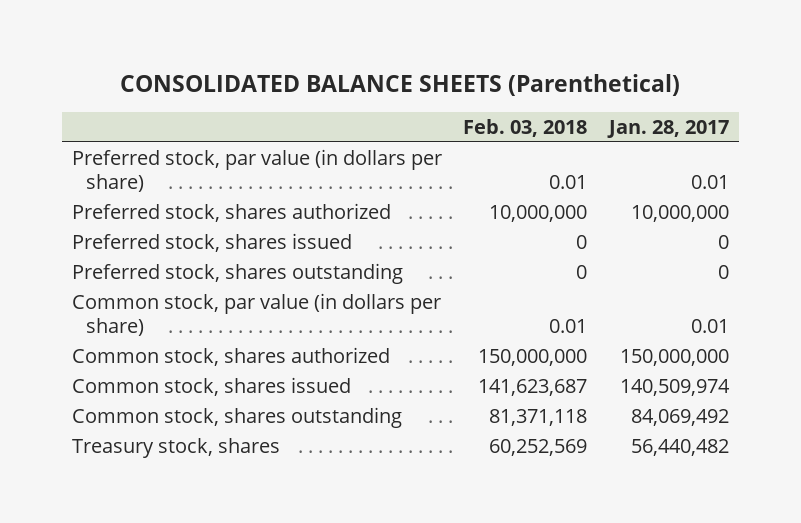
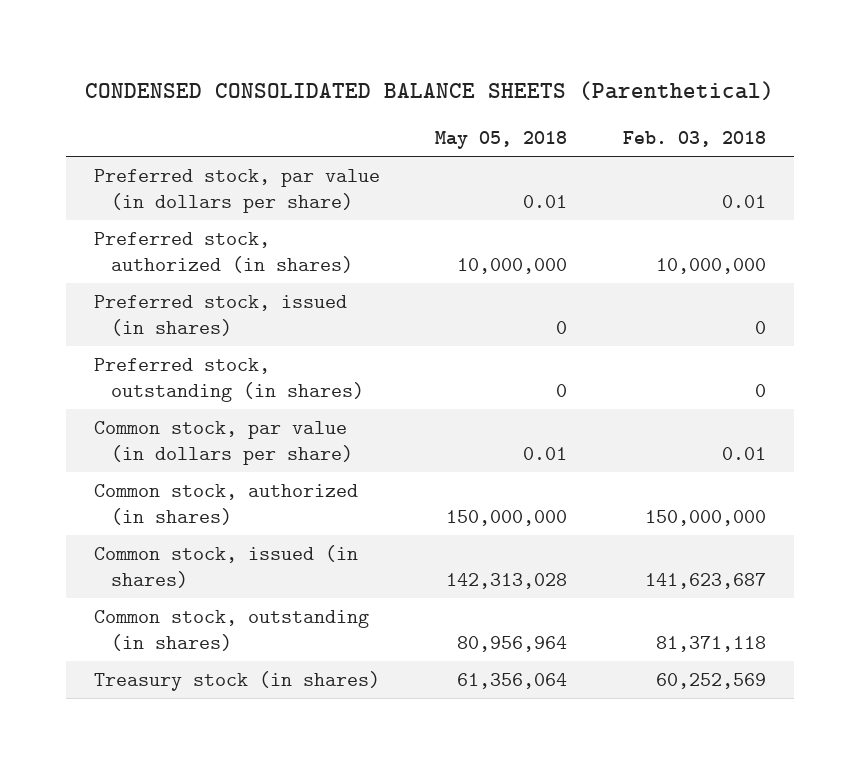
- CONSOLIDATED BALANCE SHEETS (Parenthetical)
+ CONDENSED CONSOLIDATED BALANCE SHEETS (Parenthetical)
- | Feb. 03, 2018 | Jan. 28, 2017
+ | May 05, 2018 | Feb. 03, 2018
- Preferred stock, shares authorized | 10,000,000 | 10,000,000
- Preferred stock, shares issued | 0 | 0
- Preferred stock, shares outstanding | 0 | 0
+ Preferred stock, authorized (in shares) | 10,000,000 | 10,000,000
+ Preferred stock, issued (in shares) | 0 | 0
+ Preferred stock, outstanding (in shares) | 0 | 0
- Common stock, shares authorized | 150,000,000 | 150,000,000
- Common stock, shares issued | 141,623,687 | 140,509,974
- Common stock, shares outstanding | 81,371,118 | 84,069,492
- Treasury stock, shares | 60,252,569 | 56,440,482
+ Common stock, authorized (in shares) | 150,000,000 | 150,000,000
+ Common stock, issued (in shares) | 142,313,028 | 141,623,687
+ Common stock, outstanding (in shares) | 80,956,964 | 81,371,118
+ Treasury stock (in shares) | 61,356,064 | 60,252,569

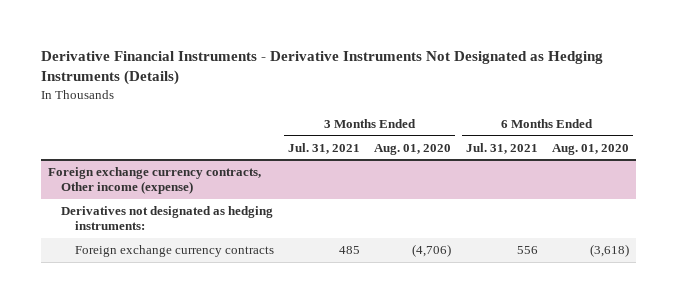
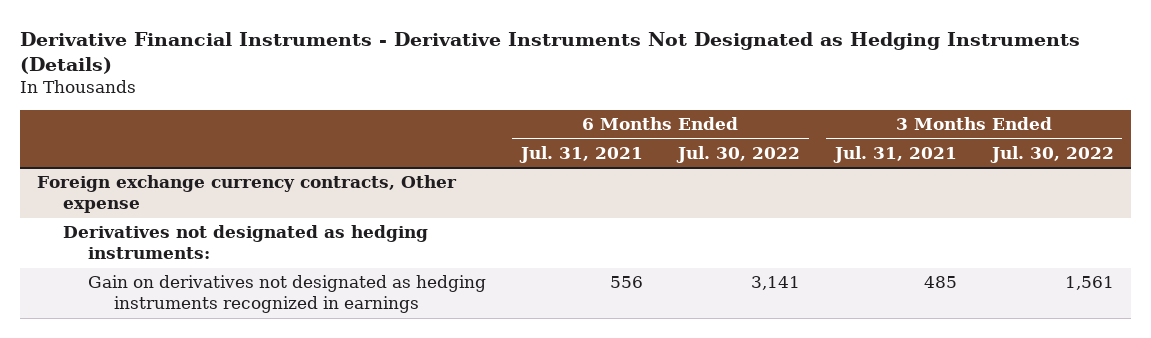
- | 3 Months Ended Jul. 31, 2021 | 3 Months Ended Aug. 01, 2020 | 6 Months Ended Jul. 31, 2021 | 6 Months Ended Aug. 01, 2020
+ | 6 Months Ended Jul. 31, 2021 | 6 Months Ended Jul. 30, 2022 | 3 Months Ended Jul. 31, 2021 | 3 Months Ended Jul. 30, 2022
- Foreign exchange currency contracts, Other income (expense)
+ Foreign exchange currency contracts, Other expense
- Foreign exchange currency contracts | 485 | (4,706) | 556 | (3,618)
+ Gain on derivatives not designated as hedging instruments recognized in earnings | 556 | 3,141 | 485 | 1,561

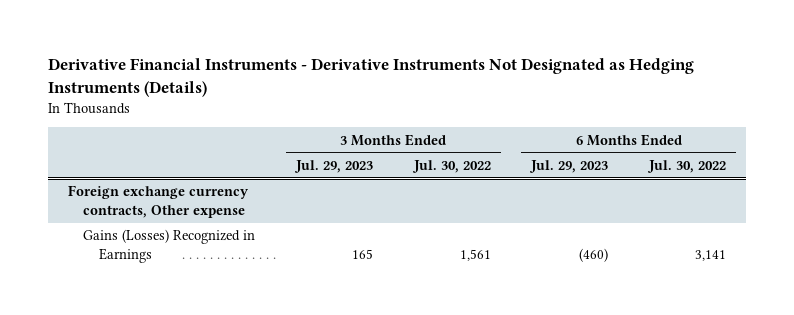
- | 6 Months Ended Jul. 31, 2021 | 6 Months Ended Jul. 30, 2022 | 3 Months Ended Jul. 31, 2021 | 3 Months Ended Jul. 30, 2022
+ | 3 Months Ended Jul. 29, 2023 | 3 Months Ended Jul. 30, 2022 | 6 Months Ended Jul. 29, 2023 | 6 Months Ended Jul. 30, 2022
@ Foreign exchange currency contracts, Other expense
- Derivatives not designated as hedging instruments:
- Gain on derivatives not designated as hedging instruments recognized in earnings | 556 | 3,141 | 485 | 1,561
+ Gains (Losses) Recognized in Earnings | 165 | 1,561 | (460) | 3,141

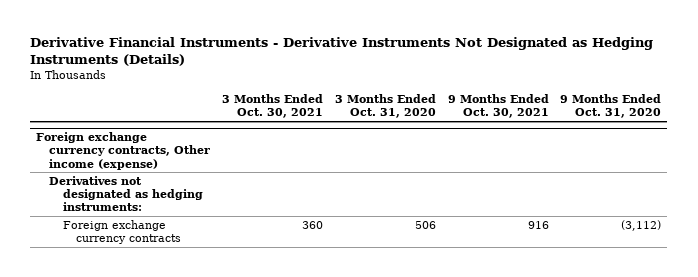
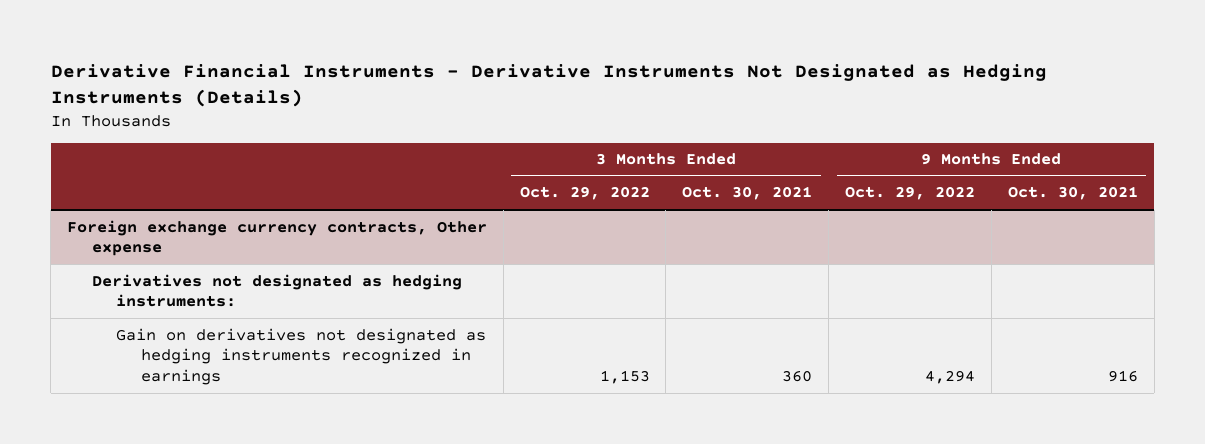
- | 3 Months Ended Oct. 30, 2021 | 3 Months Ended Oct. 31, 2020 | 9 Months Ended Oct. 30, 2021 | 9 Months Ended Oct. 31, 2020
+ | 3 Months Ended Oct. 29, 2022 | 3 Months Ended Oct. 30, 2021 | 9 Months Ended Oct. 29, 2022 | 9 Months Ended Oct. 30, 2021
- Foreign exchange currency contracts, Other income (expense)
+ Foreign exchange currency contracts, Other expense
- Foreign exchange currency contracts | 360 | 506 | 916 | (3,112)
+ Gain on derivatives not designated as hedging instruments recognized in earnings | 1,153 | 360 | 4,294 | 916

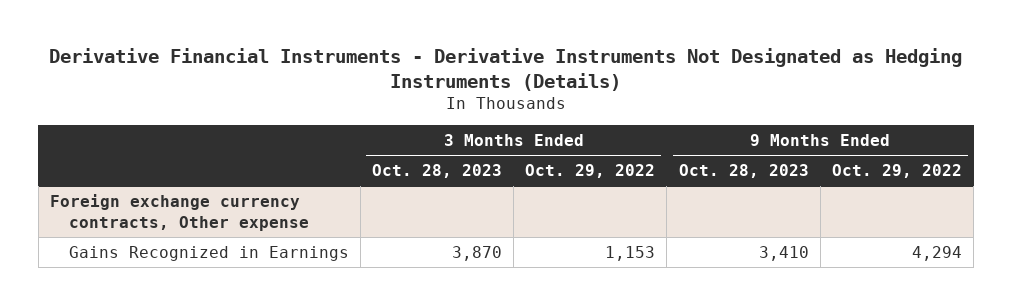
- | 3 Months Ended Oct. 29, 2022 | 3 Months Ended Oct. 30, 2021 | 9 Months Ended Oct. 29, 2022 | 9 Months Ended Oct. 30, 2021
+ | 3 Months Ended Oct. 28, 2023 | 3 Months Ended Oct. 29, 2022 | 9 Months Ended Oct. 28, 2023 | 9 Months Ended Oct. 29, 2022
@ Foreign exchange currency contracts, Other expense
- Derivatives not designated as hedging instruments:
- Gain on derivatives not designated as hedging instruments recognized in earnings | 1,153 | 360 | 4,294 | 916
+ Gains Recognized in Earnings | 3,870 | 1,153 | 3,410 | 4,294

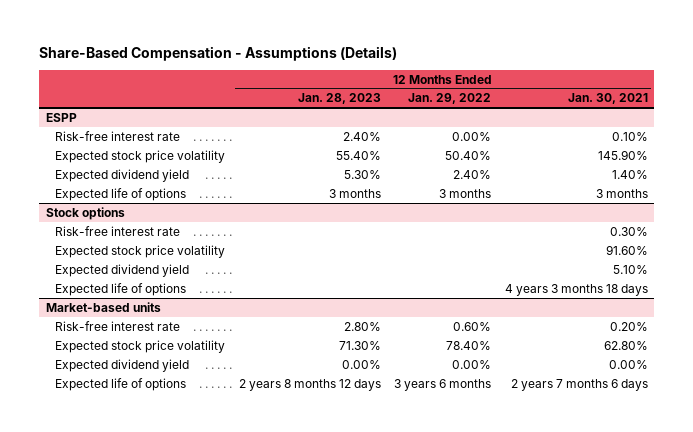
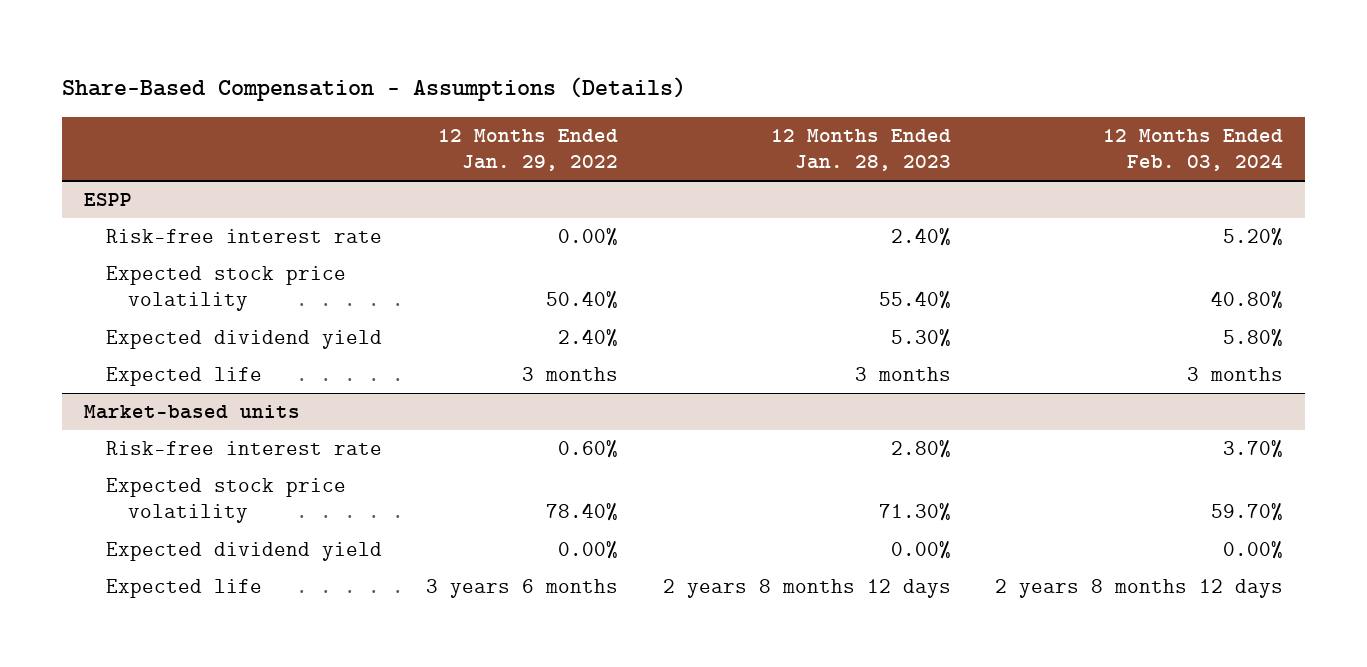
- | 12 Months Ended Jan. 28, 2023 | 12 Months Ended Jan. 29, 2022 | 12 Months Ended Jan. 30, 2021
+ | 12 Months Ended Jan. 29, 2022 | 12 Months Ended Jan. 28, 2023 | 12 Months Ended Feb. 03, 2024
@ ESPP
- Expected life of options | 3 months | 3 months | 3 months
- Stock options
- Risk-free interest rate | | | 0.30%
- Expected stock price volatility | | | 91.60%
- Expected dividend yield | | | 5.10%
- Expected life of options | | | 4 years 3 months 18 days
@ ESPP
+ Expected life | 3 months | 3 months | 3 months
@ Market-based units
- Expected life of options | 2 years 8 months 12 days | 3 years 6 months | 2 years 7 months 6 days
+ Expected life | 3 years 6 months | 2 years 8 months 12 days | 2 years 8 months 12 days

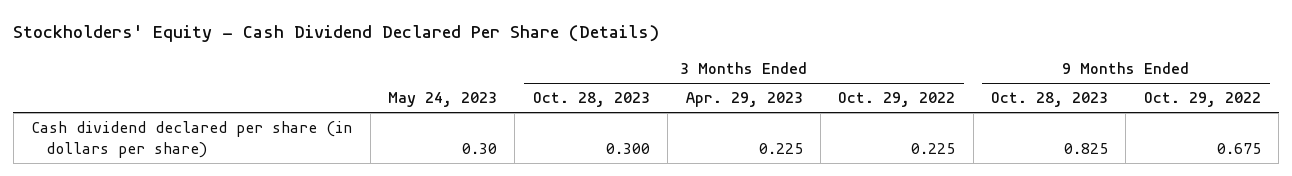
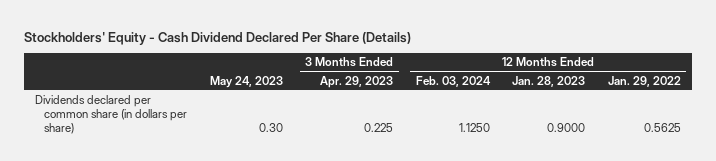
- | May 24, 2023 | 3 Months Ended Oct. 28, 2023 | 3 Months Ended Apr. 29, 2023 | 3 Months Ended Oct. 29, 2022 | 9 Months Ended Oct. 28, 2023 | 9 Months Ended Oct. 29, 2022
+ | May 24, 2023 | 3 Months Ended Apr. 29, 2023 | 12 Months Ended Feb. 03, 2024 | 12 Months Ended Jan. 28, 2023 | 12 Months Ended Jan. 29, 2022
- Cash dividend declared per share (in dollars per share) | 0.30 | 0.300 | 0.225 | 0.225 | 0.825 | 0.675
+ Dividends declared per common share (in dollars per share) | 0.30 | 0.225 | 1.1250 | 0.9000 | 0.5625

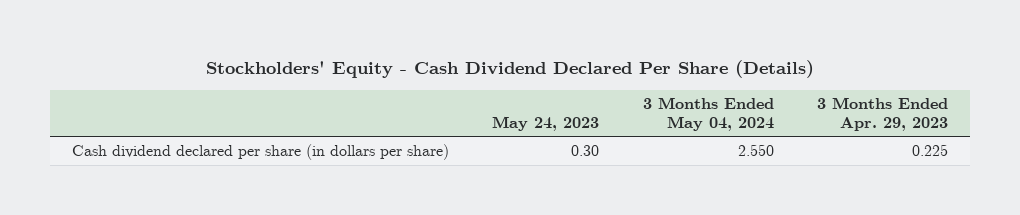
- | May 24, 2023 | 3 Months Ended Apr. 29, 2023 | 12 Months Ended Feb. 03, 2024 | 12 Months Ended Jan. 28, 2023 | 12 Months Ended Jan. 29, 2022
+ | May 24, 2023 | 3 Months Ended May 04, 2024 | 3 Months Ended Apr. 29, 2023
- Dividends declared per common share (in dollars per share) | 0.30 | 0.225 | 1.1250 | 0.9000 | 0.5625
+ Cash dividend declared per share (in dollars per share) | 0.30 | 2.550 | 0.225

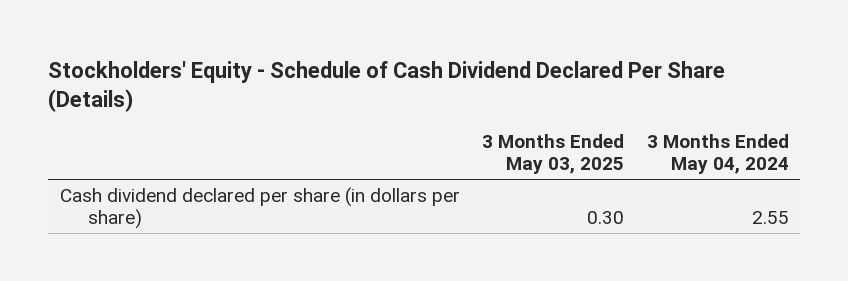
- Stockholders' Equity - Cash Dividend Declared Per Share (Details)
+ Stockholders' Equity - Schedule of Cash Dividend Declared Per Share (Details)
- | May 24, 2023 | 3 Months Ended May 04, 2024 | 3 Months Ended Apr. 29, 2023
+ | 3 Months Ended May 03, 2025 | 3 Months Ended May 04, 2024
- Cash dividend declared per share (in dollars per share) | 0.30 | 2.550 | 0.225
+ Cash dividend declared per share (in dollars per share) | 0.30 | 2.55

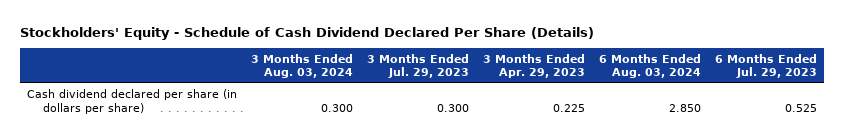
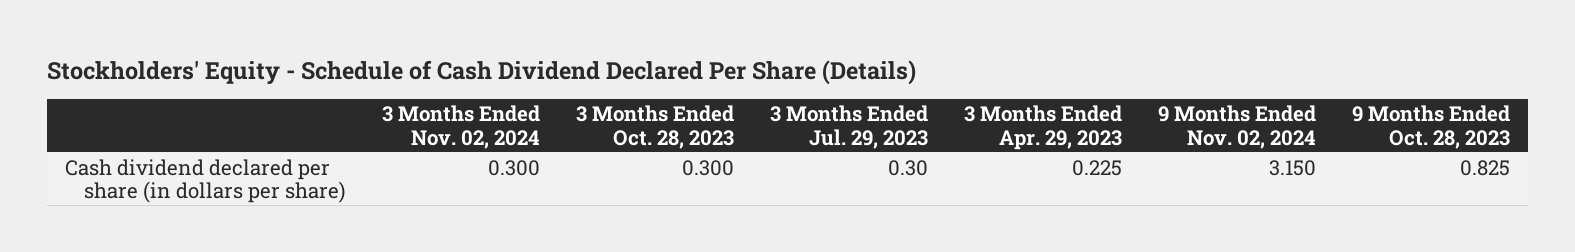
- | 3 Months Ended Aug. 03, 2024 | 3 Months Ended Jul. 29, 2023 | 3 Months Ended Apr. 29, 2023 | 6 Months Ended Aug. 03, 2024 | 6 Months Ended Jul. 29, 2023
+ | 3 Months Ended Nov. 02, 2024 | 3 Months Ended Oct. 28, 2023 | 3 Months Ended Jul. 29, 2023 | 3 Months Ended Apr. 29, 2023 | 9 Months Ended Nov. 02, 2024 | 9 Months Ended Oct. 28, 2023
- Cash dividend declared per share (in dollars per share) | 0.300 | 0.300 | 0.225 | 2.850 | 0.525
+ Cash dividend declared per share (in dollars per share) | 0.300 | 0.300 | 0.30 | 0.225 | 3.150 | 0.825

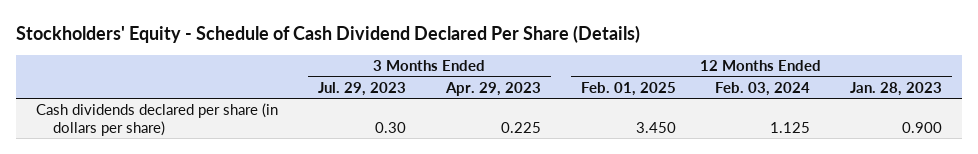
- | 3 Months Ended Nov. 02, 2024 | 3 Months Ended Oct. 28, 2023 | 3 Months Ended Jul. 29, 2023 | 3 Months Ended Apr. 29, 2023 | 9 Months Ended Nov. 02, 2024 | 9 Months Ended Oct. 28, 2023
+ | 3 Months Ended Jul. 29, 2023 | 3 Months Ended Apr. 29, 2023 | 12 Months Ended Feb. 01, 2025 | 12 Months Ended Feb. 03, 2024 | 12 Months Ended Jan. 28, 2023
- Cash dividend declared per share (in dollars per share) | 0.300 | 0.300 | 0.30 | 0.225 | 3.150 | 0.825
+ Cash dividends declared per share (in dollars per share) | 0.30 | 0.225 | 3.450 | 1.125 | 0.900

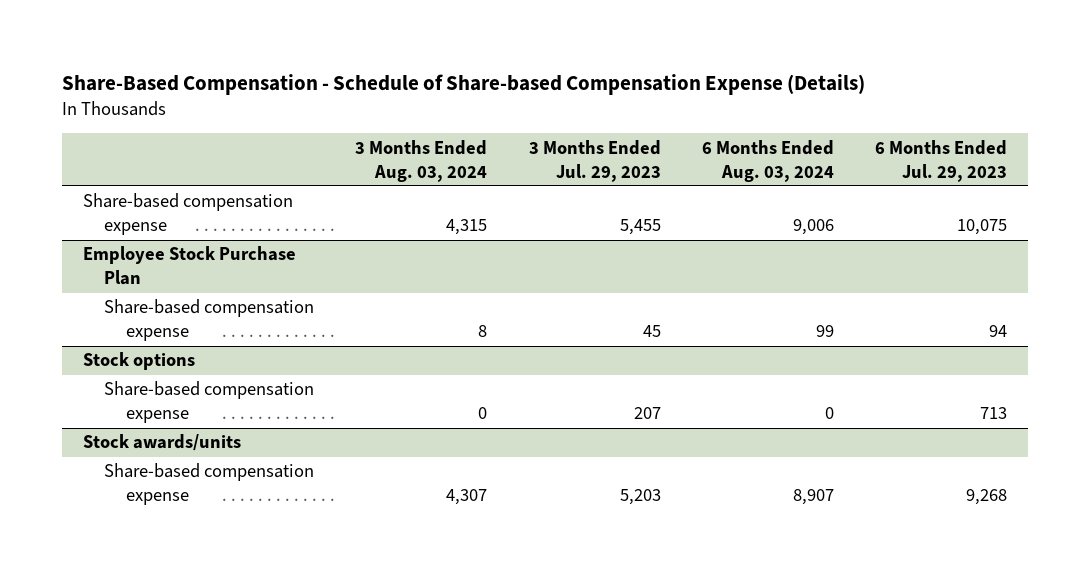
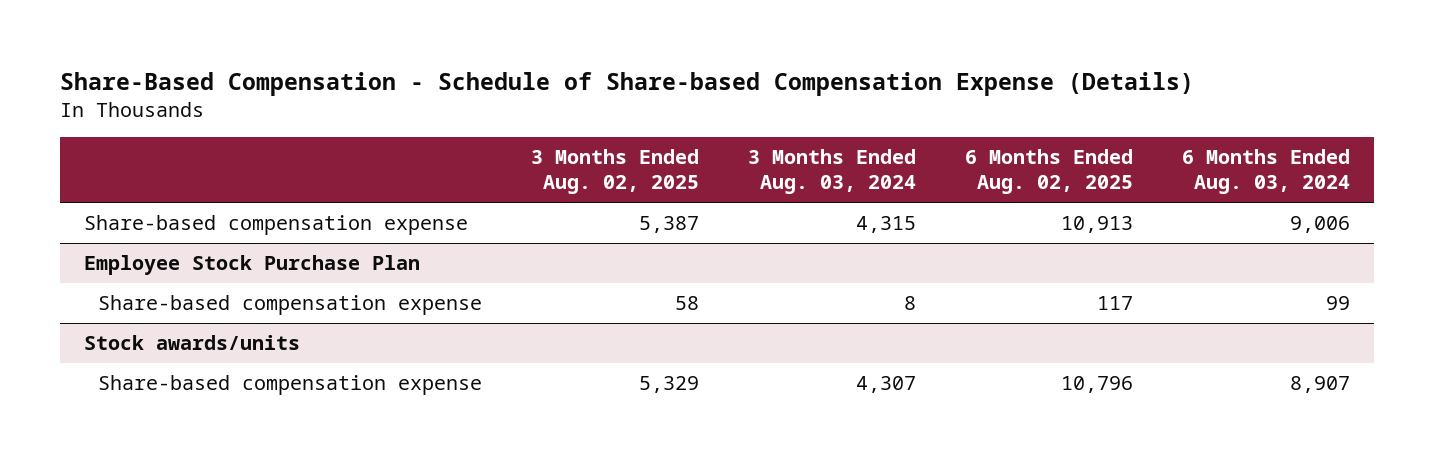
- | 3 Months Ended Aug. 03, 2024 | 3 Months Ended Jul. 29, 2023 | 6 Months Ended Aug. 03, 2024 | 6 Months Ended Jul. 29, 2023
+ | 3 Months Ended Aug. 02, 2025 | 3 Months Ended Aug. 03, 2024 | 6 Months Ended Aug. 02, 2025 | 6 Months Ended Aug. 03, 2024
- Stock options
- Share-based compensation expense | 0 | 207 | 0 | 713

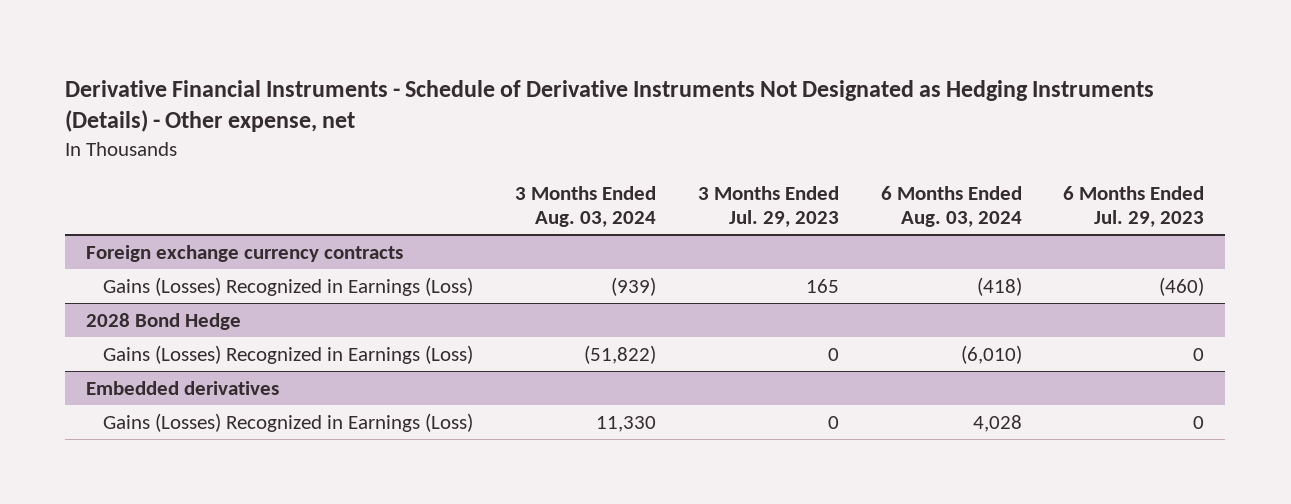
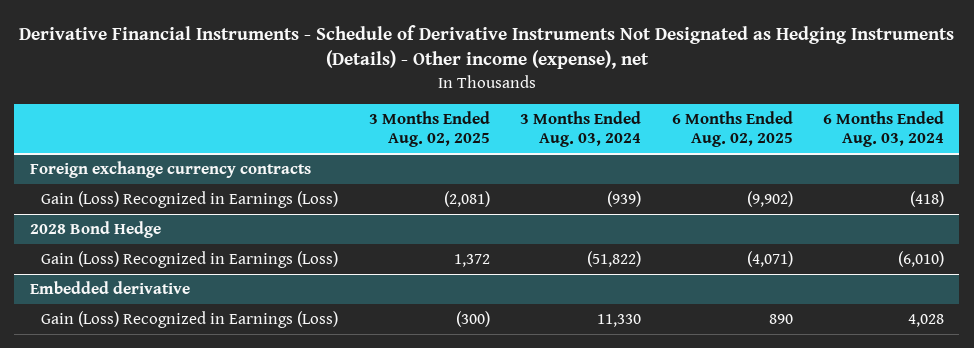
- Derivative Financial Instruments - Schedule of Derivative Instruments Not Designated as Hedging Instruments (Details) - Other expense, net
+ Derivative Financial Instruments - Schedule of Derivative Instruments Not Designated as Hedging Instruments (Details) - Other income (expense), net
- | 3 Months Ended Aug. 03, 2024 | 3 Months Ended Jul. 29, 2023 | 6 Months Ended Aug. 03, 2024 | 6 Months Ended Jul. 29, 2023
+ | 3 Months Ended Aug. 02, 2025 | 3 Months Ended Aug. 03, 2024 | 6 Months Ended Aug. 02, 2025 | 6 Months Ended Aug. 03, 2024
@ Foreign exchange currency contracts
- Gains (Losses) Recognized in Earnings (Loss) | (939) | 165 | (418) | (460)
+ Gain (Loss) Recognized in Earnings (Loss) | (2,081) | (939) | (9,902) | (418)
@ 2028 Bond Hedge
- Gains (Losses) Recognized in Earnings (Loss) | (51,822) | 0 | (6,010) | 0
- Embedded derivatives
- Gains (Losses) Recognized in Earnings (Loss) | 11,330 | 0 | 4,028 | 0
@ 2028 Bond Hedge
+ Gain (Loss) Recognized in Earnings (Loss) | 1,372 | (51,822) | (4,071) | (6,010)
+ Embedded derivative
+ Gain (Loss) Recognized in Earnings (Loss) | (300) | 11,330 | 890 | 4,028

